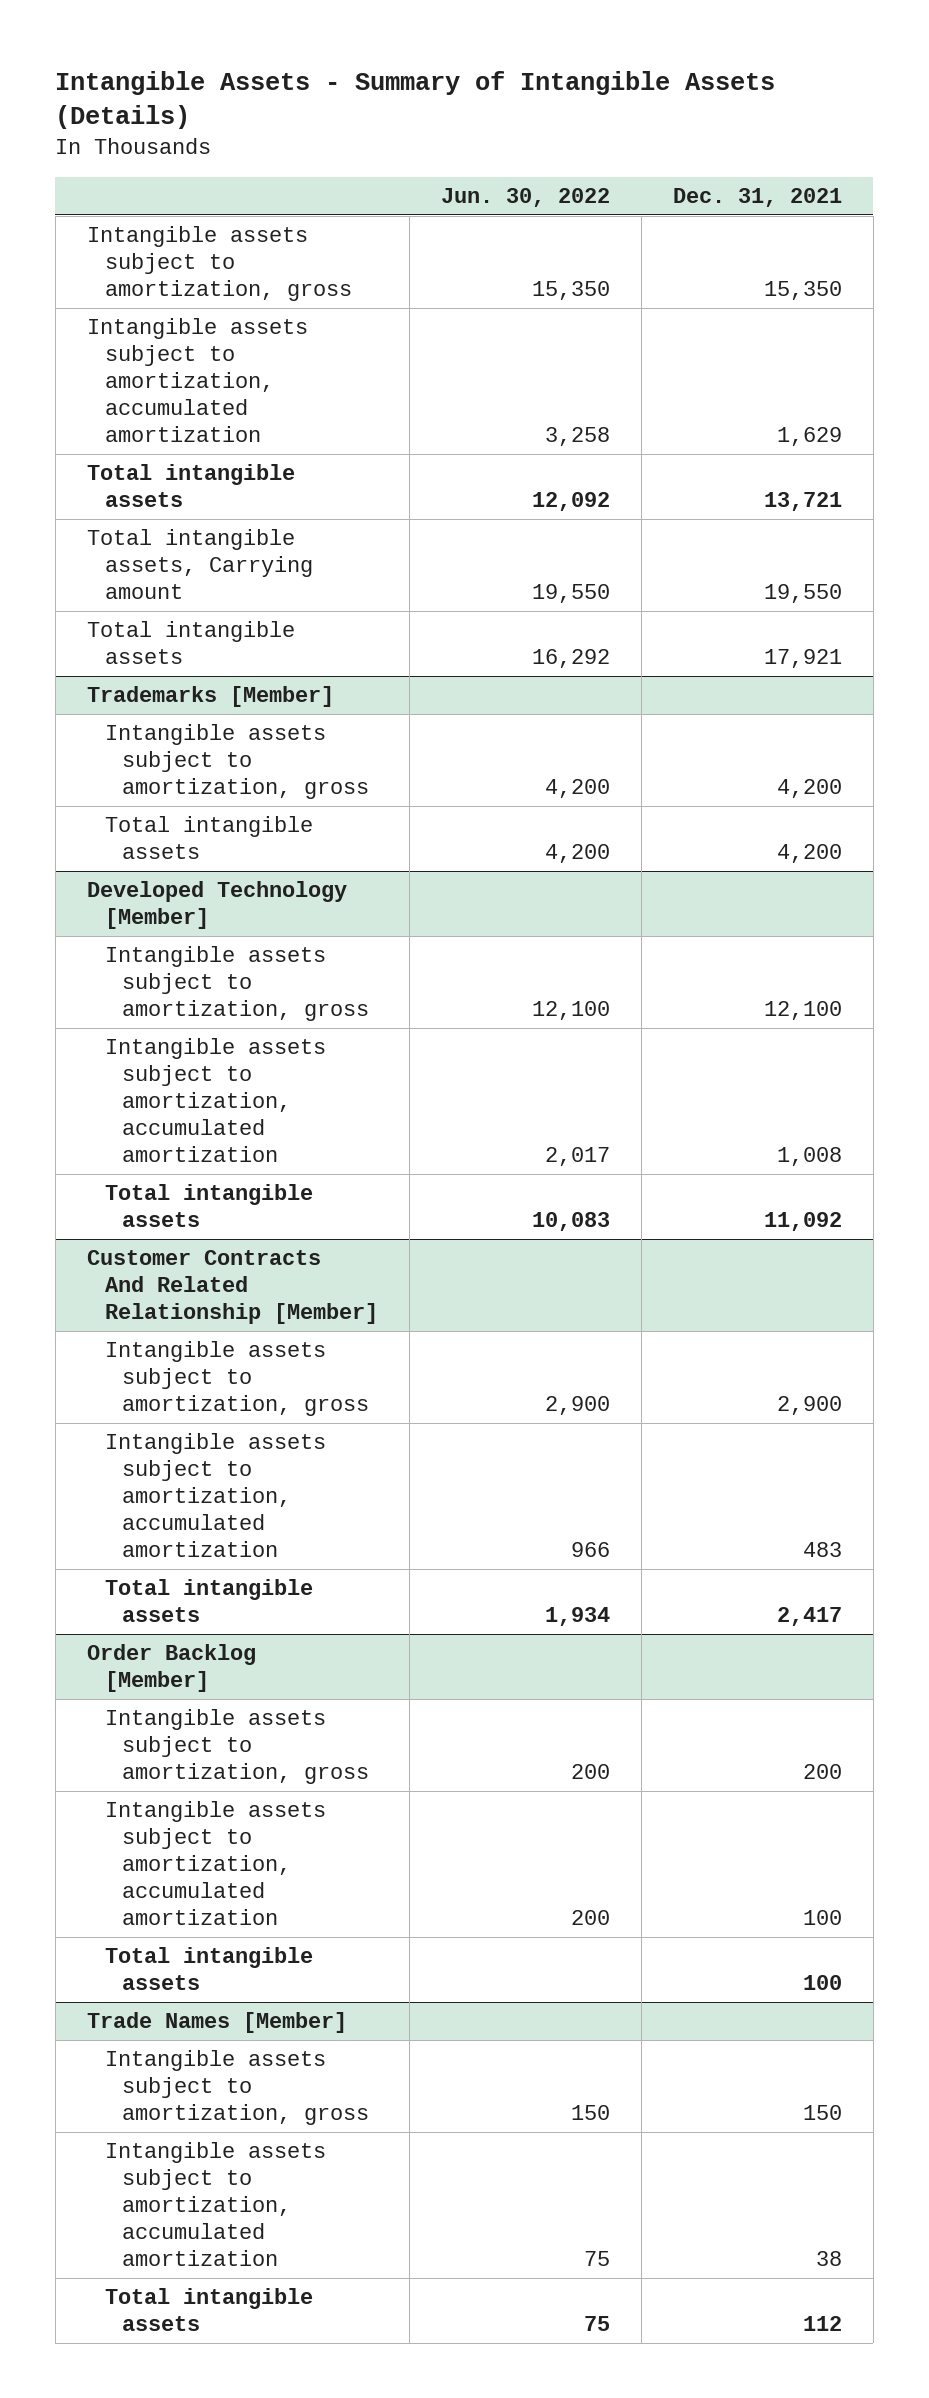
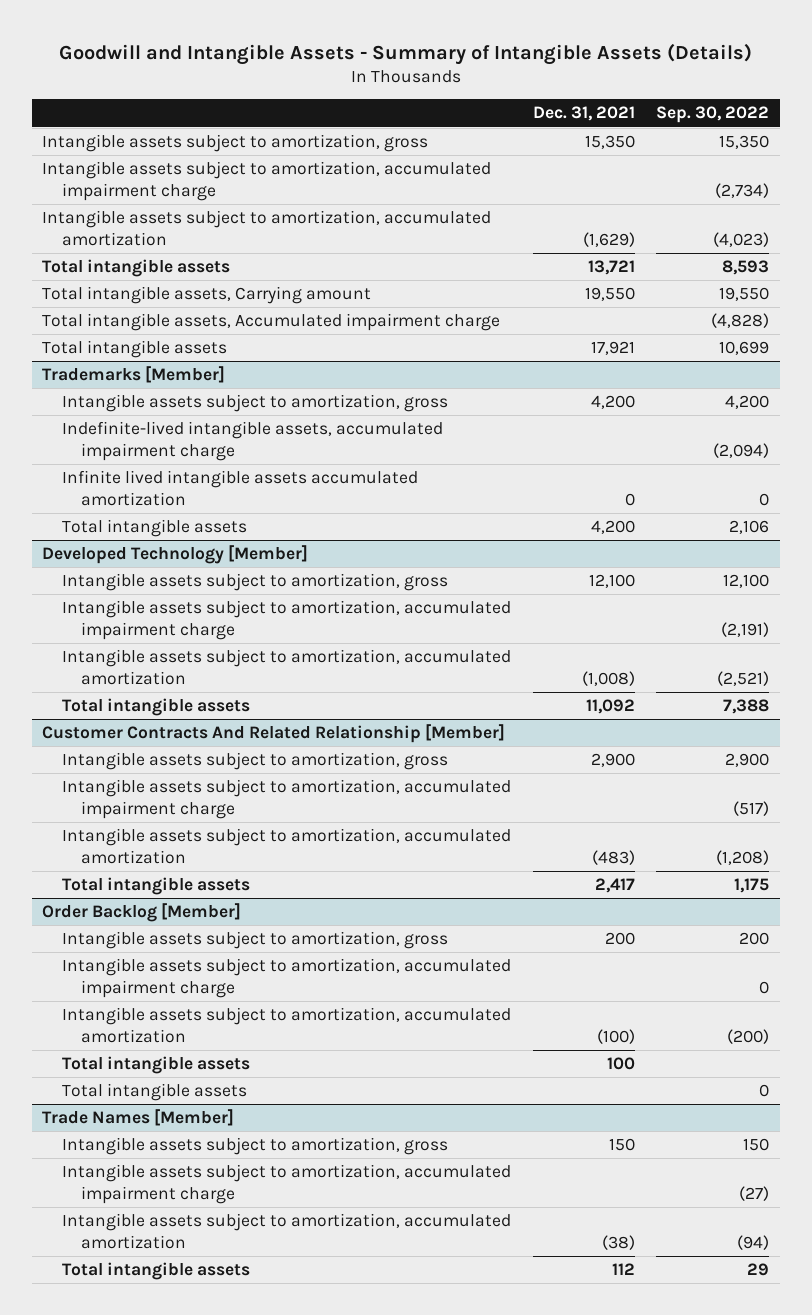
- Intangible Assets - Summary of Intangible Assets (Details)
+ Goodwill and Intangible Assets - Summary of Intangible Assets (Details)
- | Jun. 30, 2022 | Dec. 31, 2021
+ | Dec. 31, 2021 | Sep. 30, 2022
- Intangible assets subject to amortization, accumulated amortization | 3,258 | 1,629
+ Intangible assets subject to amortization, accumulated impairment charge | | (2,734)
+ Intangible assets subject to amortization, accumulated amortization | (1,629) | (4,023)
+ Total intangible assets, Accumulated impairment charge | | (4,828)
@ Trademarks [Member]
+ Indefinite-lived intangible assets, accumulated impairment charge | | (2,094)
+ Infinite lived intangible assets accumulated amortization | 0 | 0
@ Developed Technology [Member]
- Intangible assets subject to amortization, accumulated amortization | 2,017 | 1,008
+ Intangible assets subject to amortization, accumulated impairment charge | | (2,191)
+ Intangible assets subject to amortization, accumulated amortization | (1,008) | (2,521)
@ Customer Contracts And Related Relationship [Member]
- Intangible assets subject to amortization, accumulated amortization | 966 | 483
+ Intangible assets subject to amortization, accumulated impairment charge | | (517)
+ Intangible assets subject to amortization, accumulated amortization | (483) | (1,208)
@ Order Backlog [Member]
- Intangible assets subject to amortization, accumulated amortization | 200 | 100
+ Intangible assets subject to amortization, accumulated impairment charge | | 0
+ Intangible assets subject to amortization, accumulated amortization | (100) | (200)
+ Total intangible assets | | 0
@ Trade Names [Member]
- Intangible assets subject to amortization, accumulated amortization | 75 | 38
+ Intangible assets subject to amortization, accumulated impairment charge | | (27)
+ Intangible assets subject to amortization, accumulated amortization | (38) | (94)

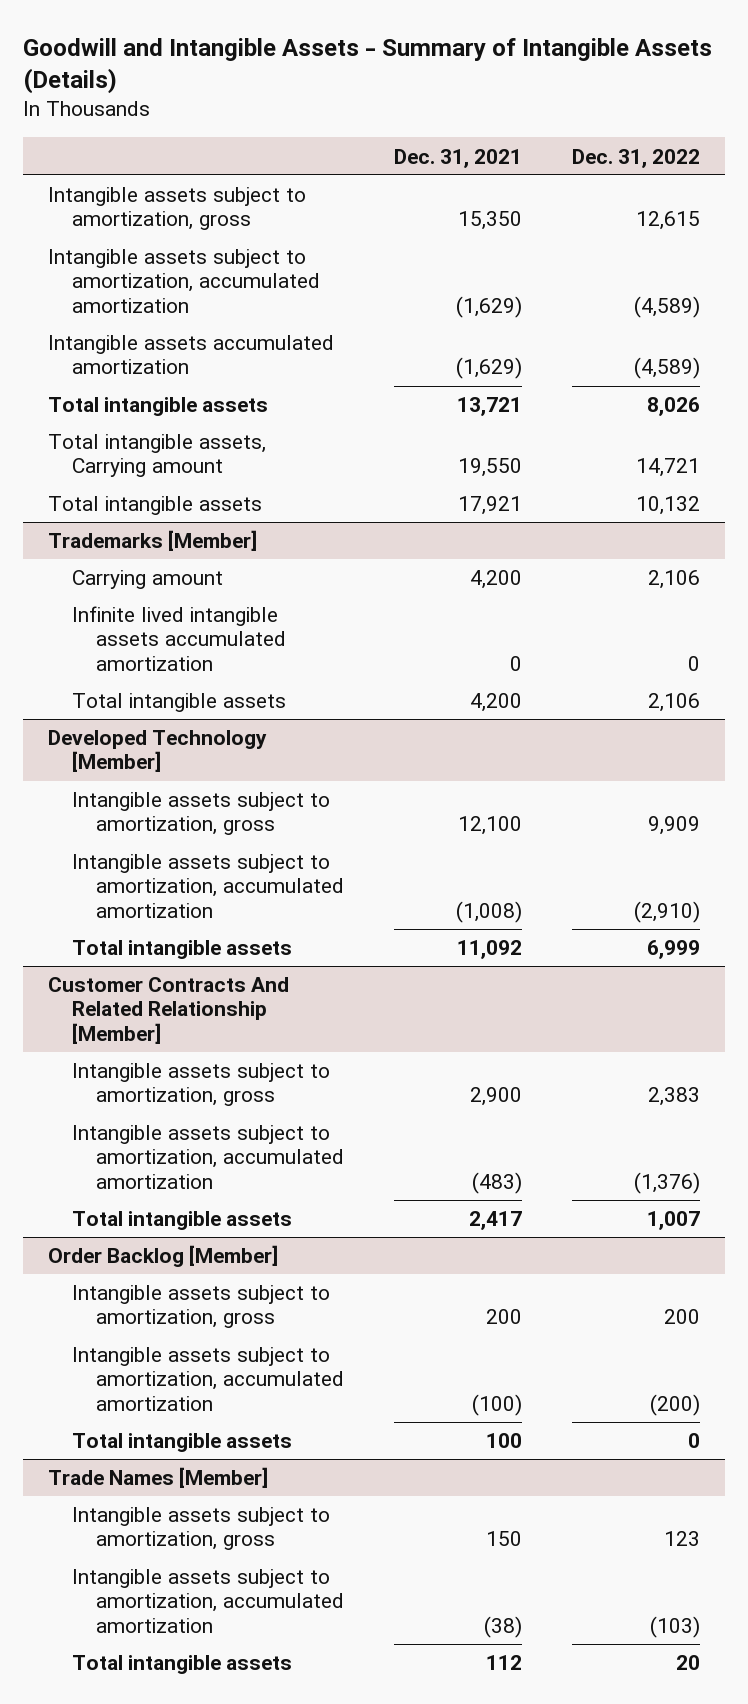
- | Dec. 31, 2021 | Sep. 30, 2022
+ | Dec. 31, 2021 | Dec. 31, 2022
- Intangible assets subject to amortization, accumulated impairment charge | | (2,734)
+ Intangible assets accumulated amortization | (1,629) | (4,589)
- Total intangible assets, Accumulated impairment charge | | (4,828)
@ Trademarks [Member]
- Intangible assets subject to amortization, gross | 4,200 | 4,200
- Indefinite-lived intangible assets, accumulated impairment charge | | (2,094)
+ Carrying amount | 4,200 | 2,106
@ Developed Technology [Member]
- Intangible assets subject to amortization, accumulated impairment charge | | (2,191)
@ Customer Contracts And Related Relationship [Member]
- Intangible assets subject to amortization, accumulated impairment charge | | (517)
@ Order Backlog [Member]
- Intangible assets subject to amortization, accumulated impairment charge | | 0
- Total intangible assets | | 0
@ Trade Names [Member]
- Intangible assets subject to amortization, accumulated impairment charge | | (27)

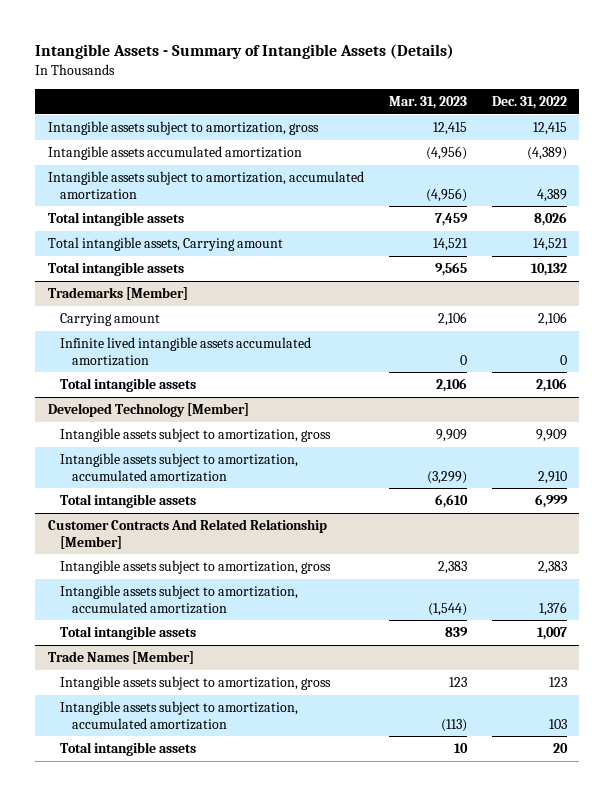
- Goodwill and Intangible Assets - Summary of Intangible Assets (Details)
+ Intangible Assets - Summary of Intangible Assets (Details)
- | Dec. 31, 2021 | Dec. 31, 2022
+ | Mar. 31, 2023 | Dec. 31, 2022
- Intangible assets subject to amortization, gross | 15,350 | 12,615
- Intangible assets subject to amortization, accumulated amortization | (1,629) | (4,589)
- Intangible assets accumulated amortization | (1,629) | (4,589)
+ Intangible assets subject to amortization, gross | 12,415 | 12,415
+ Intangible assets accumulated amortization | (4,956) | (4,389)
+ Intangible assets subject to amortization, accumulated amortization | (4,956) | 4,389
- Total intangible assets, Carrying amount | 19,550 | 14,721
+ Total intangible assets, Carrying amount | 14,521 | 14,521
@ Developed Technology [Member]
- Intangible assets subject to amortization, accumulated amortization | (1,008) | (2,910)
+ Intangible assets subject to amortization, accumulated amortization | (3,299) | 2,910
@ Customer Contracts And Related Relationship [Member]
- Intangible assets subject to amortization, accumulated amortization | (483) | (1,376)
+ Intangible assets subject to amortization, accumulated amortization | (1,544) | 1,376
- Order Backlog [Member]
- Intangible assets subject to amortization, gross | 200 | 200
- Intangible assets subject to amortization, accumulated amortization | (100) | (200)
- Total intangible assets | 100 | 0
@ Trade Names [Member]
- Intangible assets subject to amortization, accumulated amortization | (38) | (103)
+ Intangible assets subject to amortization, accumulated amortization | (113) | 103

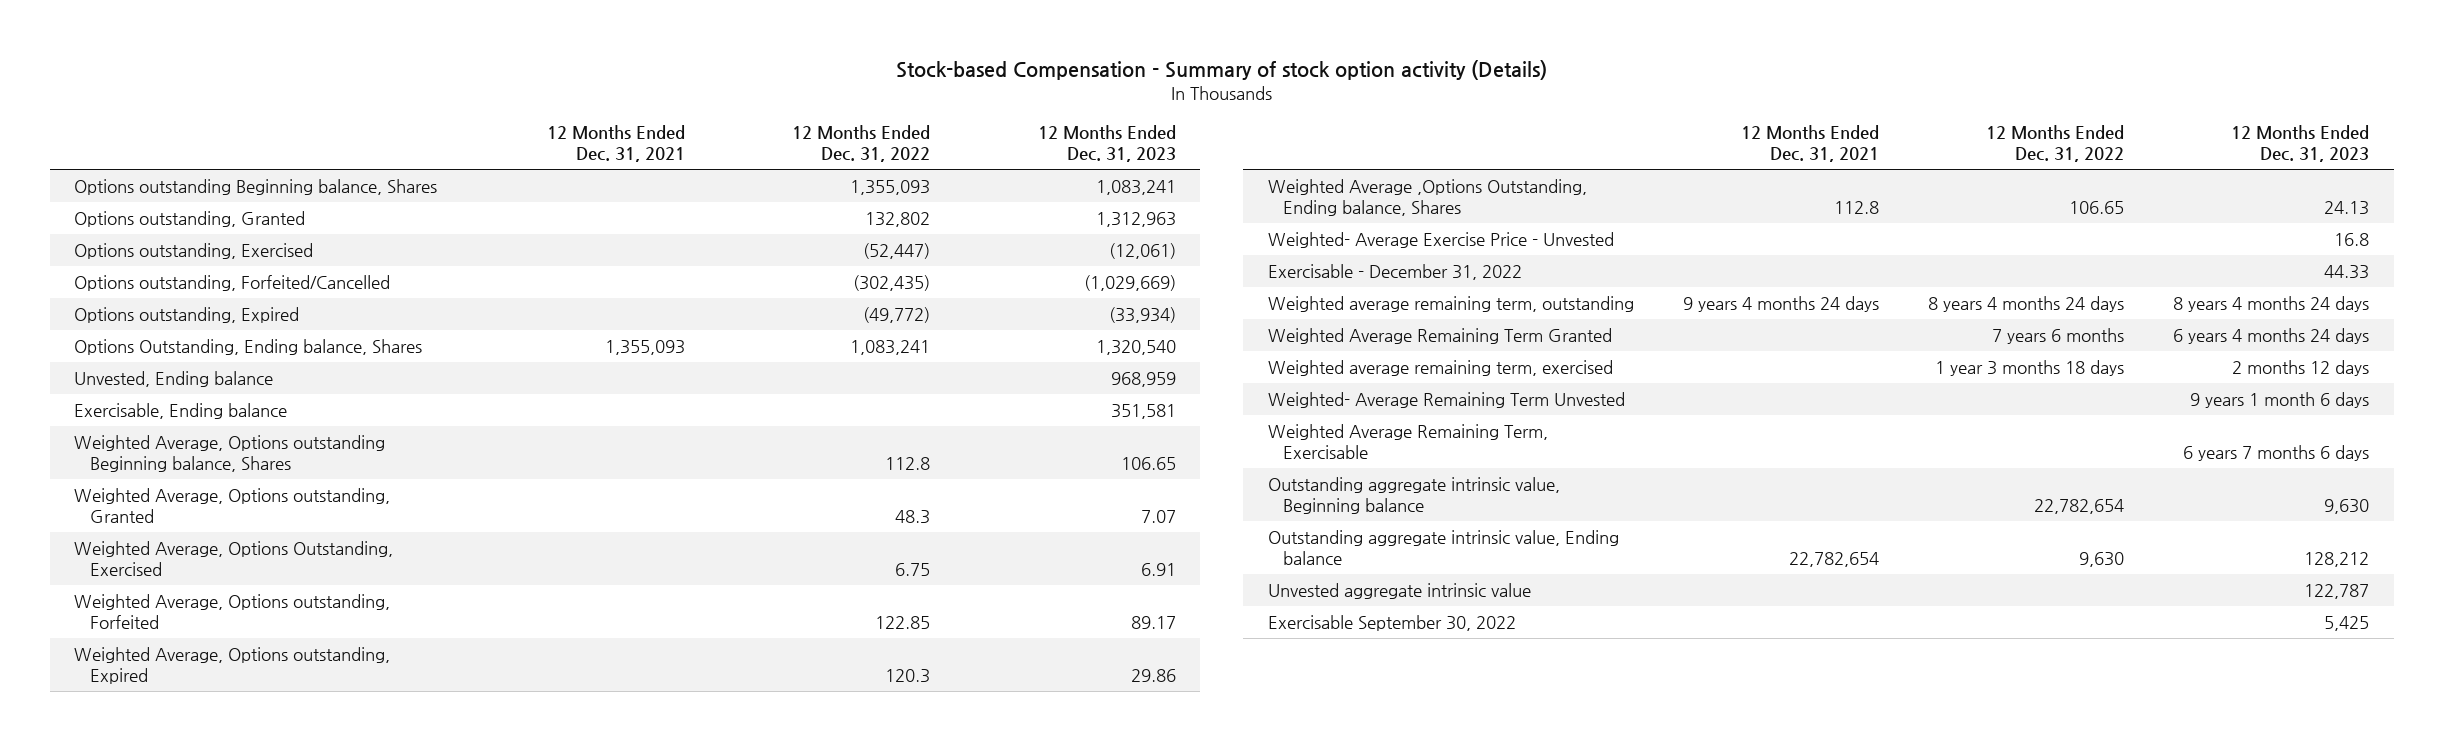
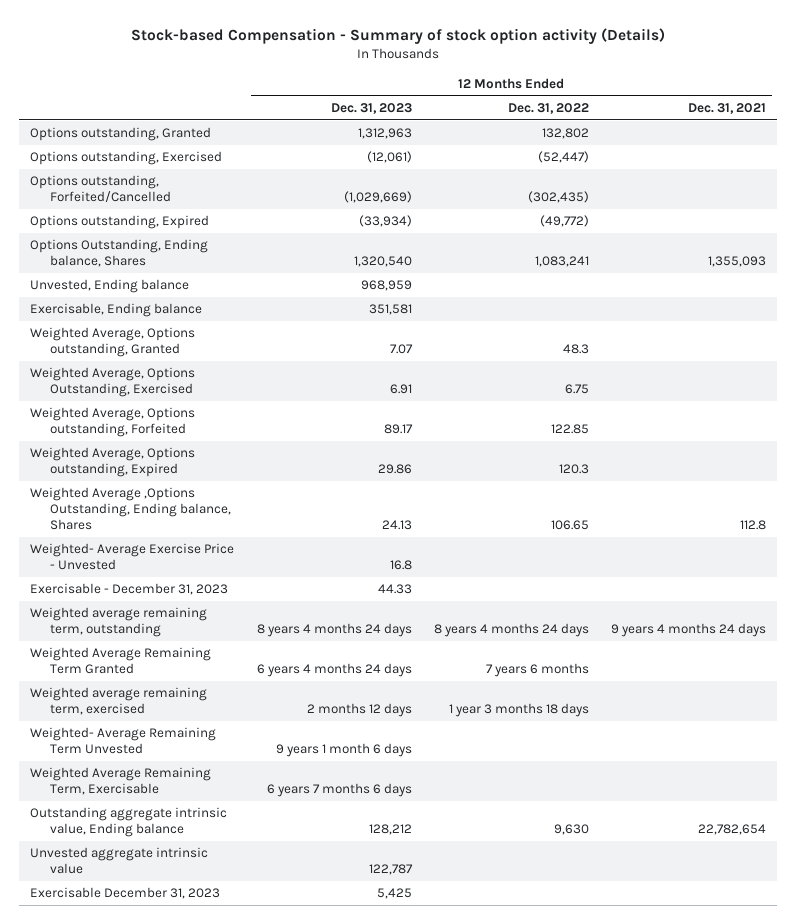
- | 12 Months Ended Dec. 31, 2021 | 12 Months Ended Dec. 31, 2022 | 12 Months Ended Dec. 31, 2023
+ | 12 Months Ended Dec. 31, 2023 | 12 Months Ended Dec. 31, 2022 | 12 Months Ended Dec. 31, 2021
- Options outstanding Beginning balance, Shares | | 1,355,093 | 1,083,241
- Weighted Average, Options outstanding Beginning balance, Shares | | 112.8 | 106.65
- Exercisable - December 31, 2022 | | | 44.33
+ Exercisable - December 31, 2023 | 44.33 | |
- Outstanding aggregate intrinsic value, Beginning balance | | 22,782,654 | 9,630
- Exercisable September 30, 2022 | | | 5,425
+ Exercisable December 31, 2023 | 5,425 | |

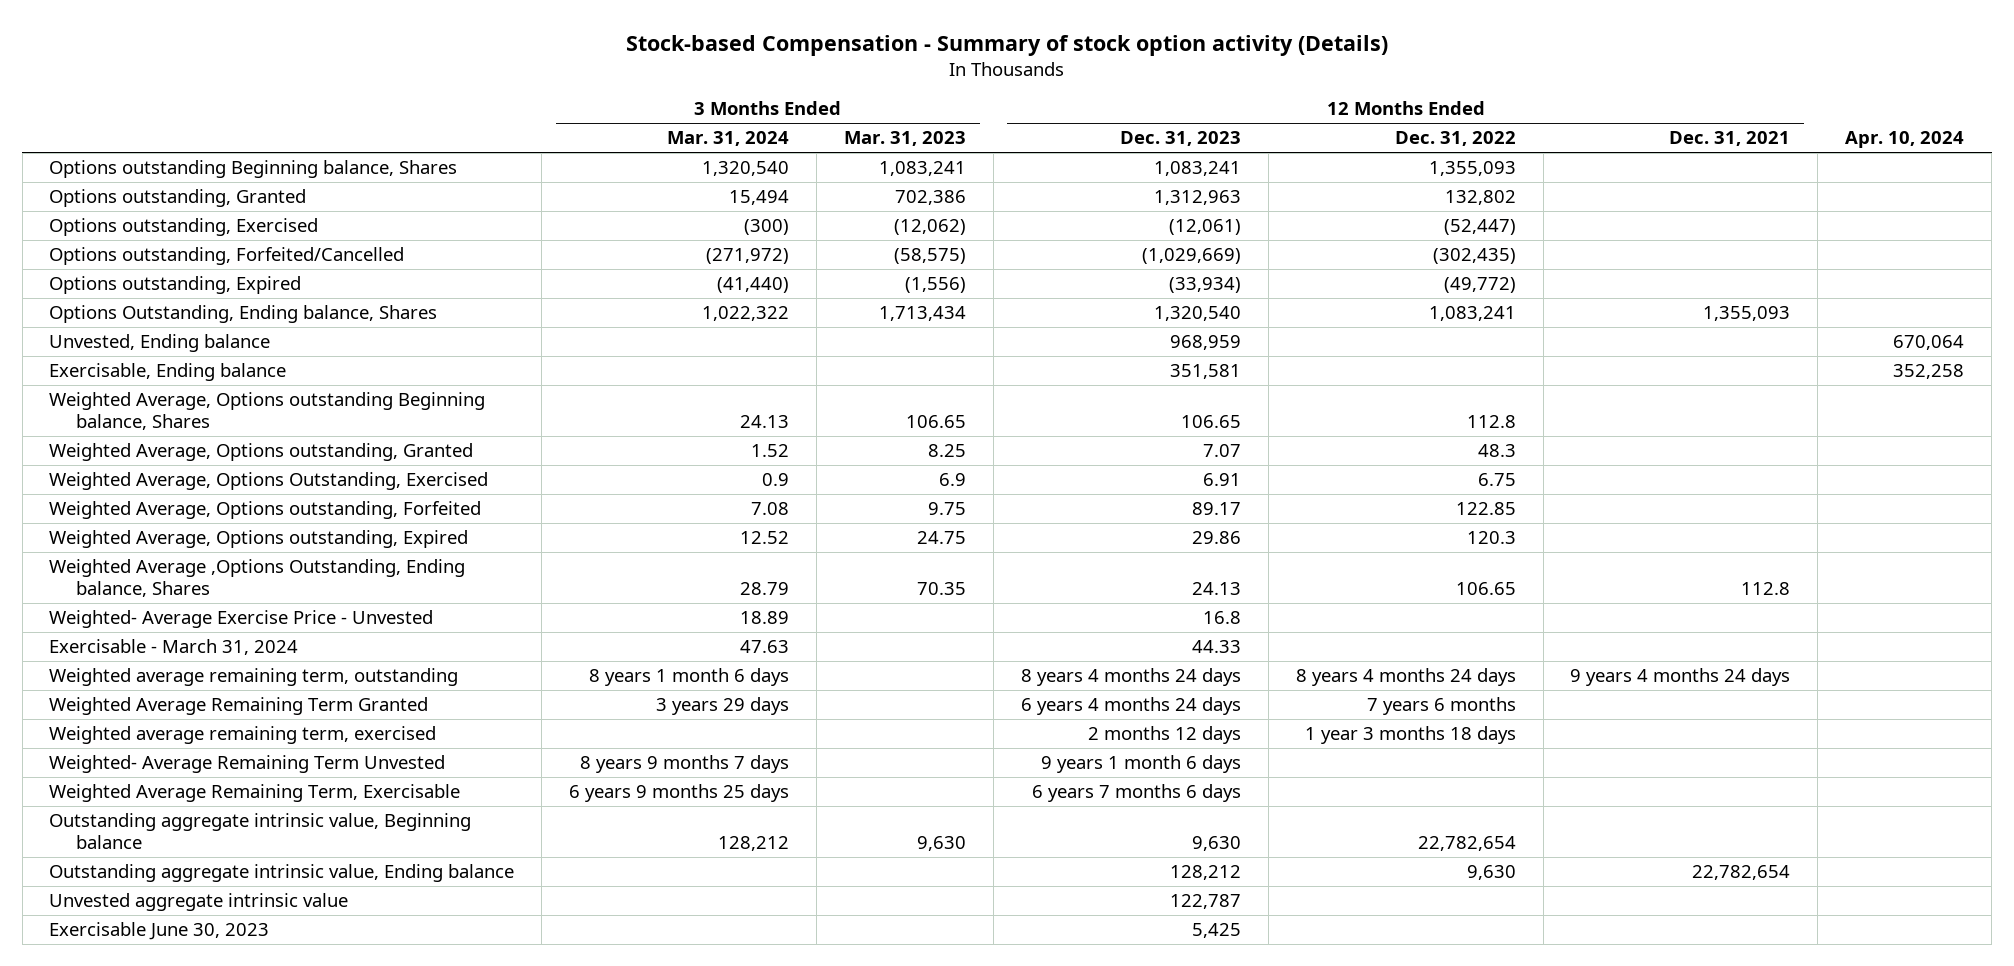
- | 12 Months Ended Dec. 31, 2023 | 12 Months Ended Dec. 31, 2022 | 12 Months Ended Dec. 31, 2021
+ | 3 Months Ended Mar. 31, 2024 | 3 Months Ended Mar. 31, 2023 | 12 Months Ended Dec. 31, 2023 | 12 Months Ended Dec. 31, 2022 | 12 Months Ended Dec. 31, 2021 | Apr. 10, 2024
+ Options outstanding Beginning balance, Shares | 1,320,540 | 1,083,241 | 1,083,241 | 1,355,093 | |
+ Weighted Average, Options outstanding Beginning balance, Shares | 24.13 | 106.65 | 106.65 | 112.8 | |
- Exercisable - December 31, 2023 | 44.33 | |
+ Exercisable - March 31, 2024 | 47.63 | | 44.33 | | |
+ Outstanding aggregate intrinsic value, Beginning balance | 128,212 | 9,630 | 9,630 | 22,782,654 | |
- Exercisable December 31, 2023 | 5,425 | |
+ Exercisable June 30, 2023 | | | 5,425 | | |

